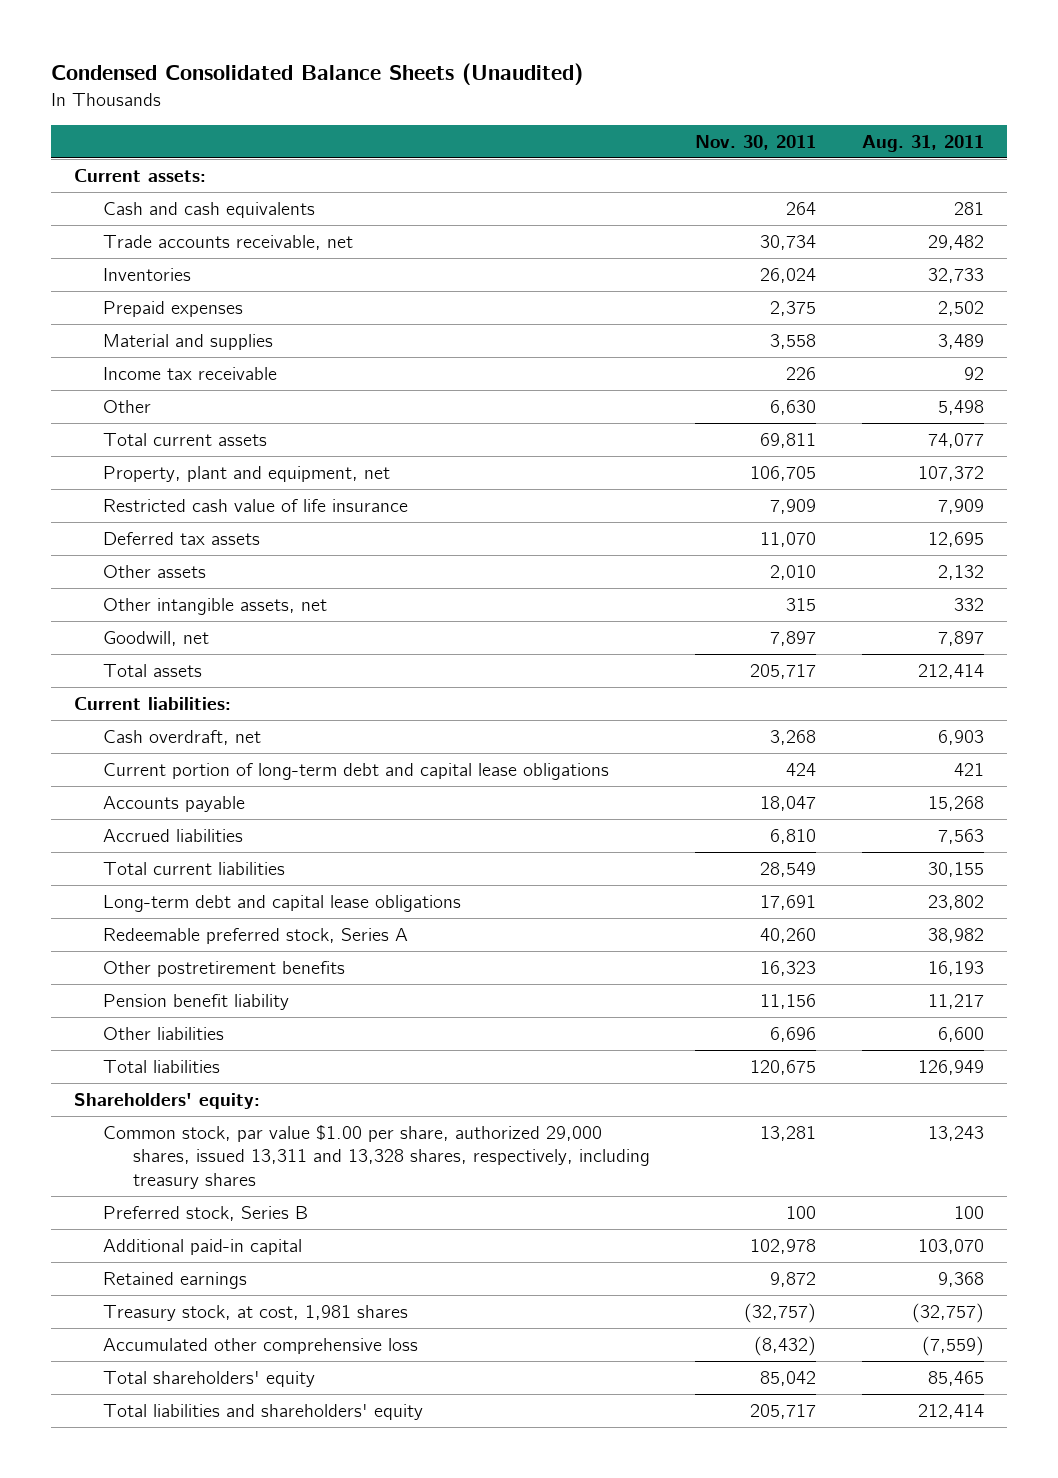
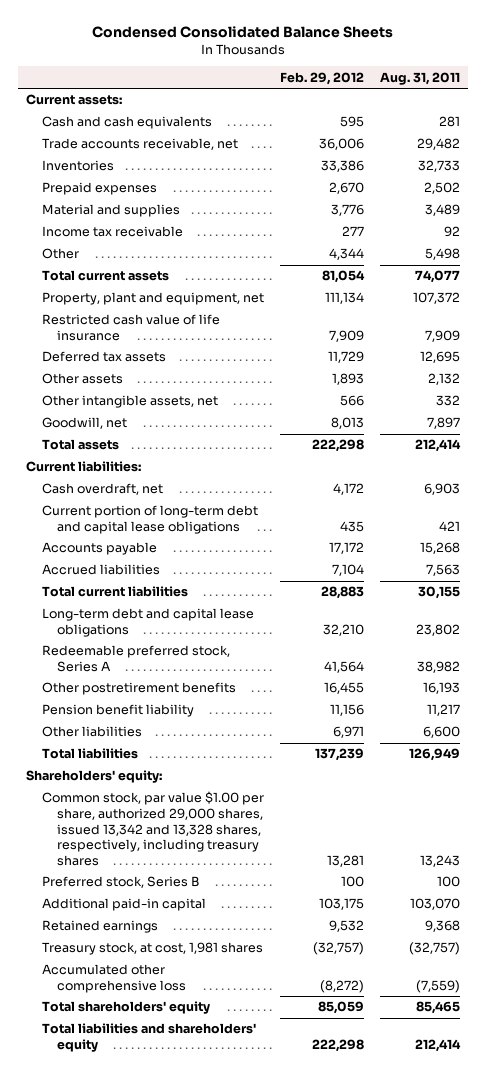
- Condensed Consolidated Balance Sheets (Unaudited)
+ Condensed Consolidated Balance Sheets
- | Nov. 30, 2011 | Aug. 31, 2011
+ | Feb. 29, 2012 | Aug. 31, 2011
- Common stock, par value $1.00 per share, authorized 29,000 shares, issued 13,311 and 13,328 shares, respectively, including treasury shares | 13,281 | 13,243
+ Common stock, par value $1.00 per share, authorized 29,000 shares, issued 13,342 and 13,328 shares, respectively, including treasury shares | 13,281 | 13,243

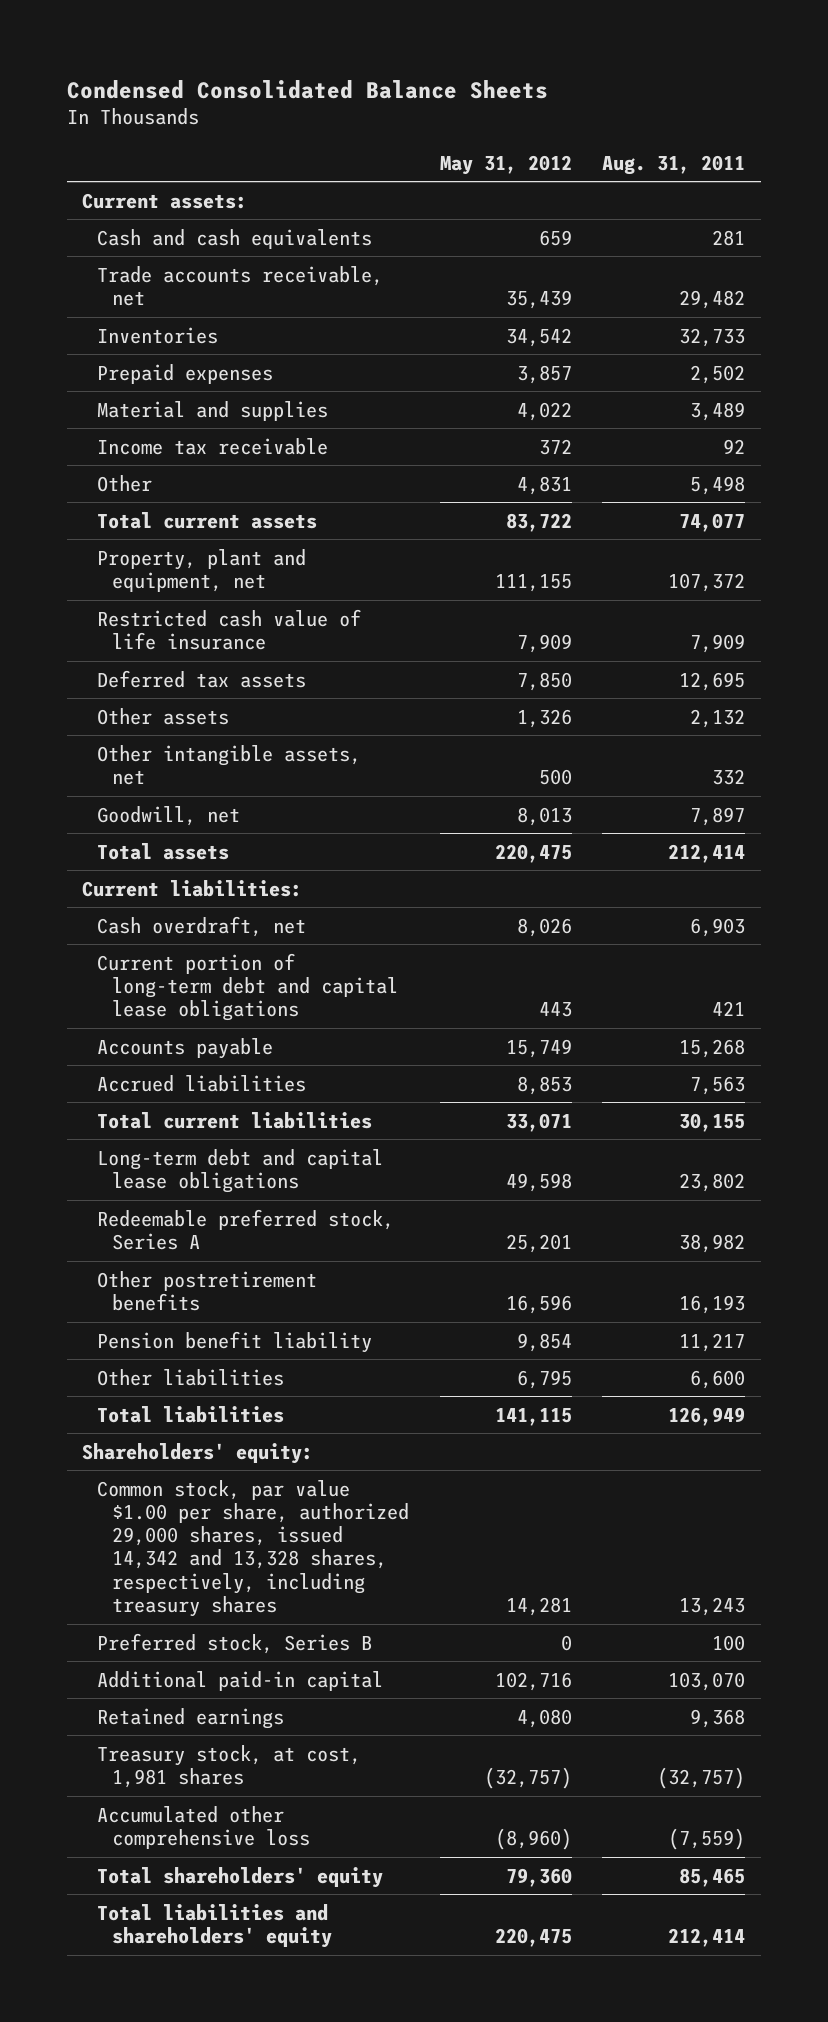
- | Feb. 29, 2012 | Aug. 31, 2011
+ | May 31, 2012 | Aug. 31, 2011
- Common stock, par value $1.00 per share, authorized 29,000 shares, issued 13,342 and 13,328 shares, respectively, including treasury shares | 13,281 | 13,243
+ Common stock, par value $1.00 per share, authorized 29,000 shares, issued 14,342 and 13,328 shares, respectively, including treasury shares | 14,281 | 13,243

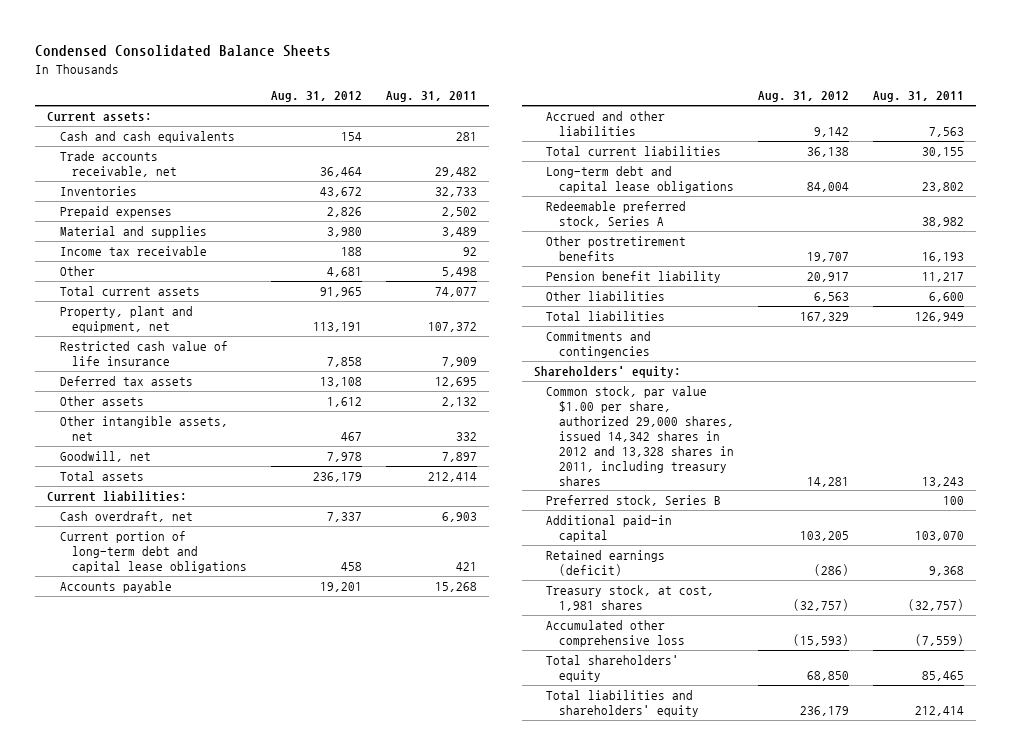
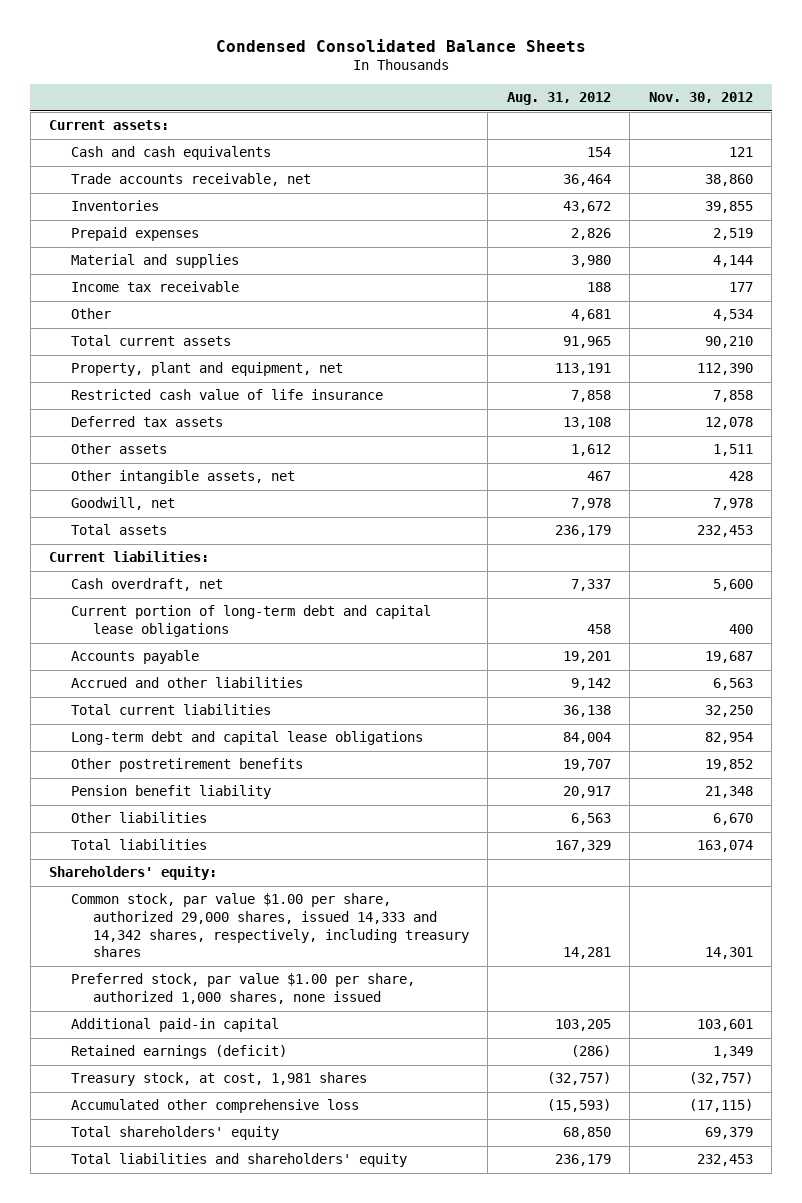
- | Aug. 31, 2012 | Aug. 31, 2011
+ | Aug. 31, 2012 | Nov. 30, 2012
- Redeemable preferred stock, Series A | | 38,982
- Commitments and contingencies
- Common stock, par value $1.00 per share, authorized 29,000 shares, issued 14,342 shares in 2012 and 13,328 shares in 2011, including treasury shares | 14,281 | 13,243
- Preferred stock, Series B | | 100
+ Common stock, par value $1.00 per share, authorized 29,000 shares, issued 14,333 and 14,342 shares, respectively, including treasury shares | 14,281 | 14,301
+ Preferred stock, par value $1.00 per share, authorized 1,000 shares, none issued

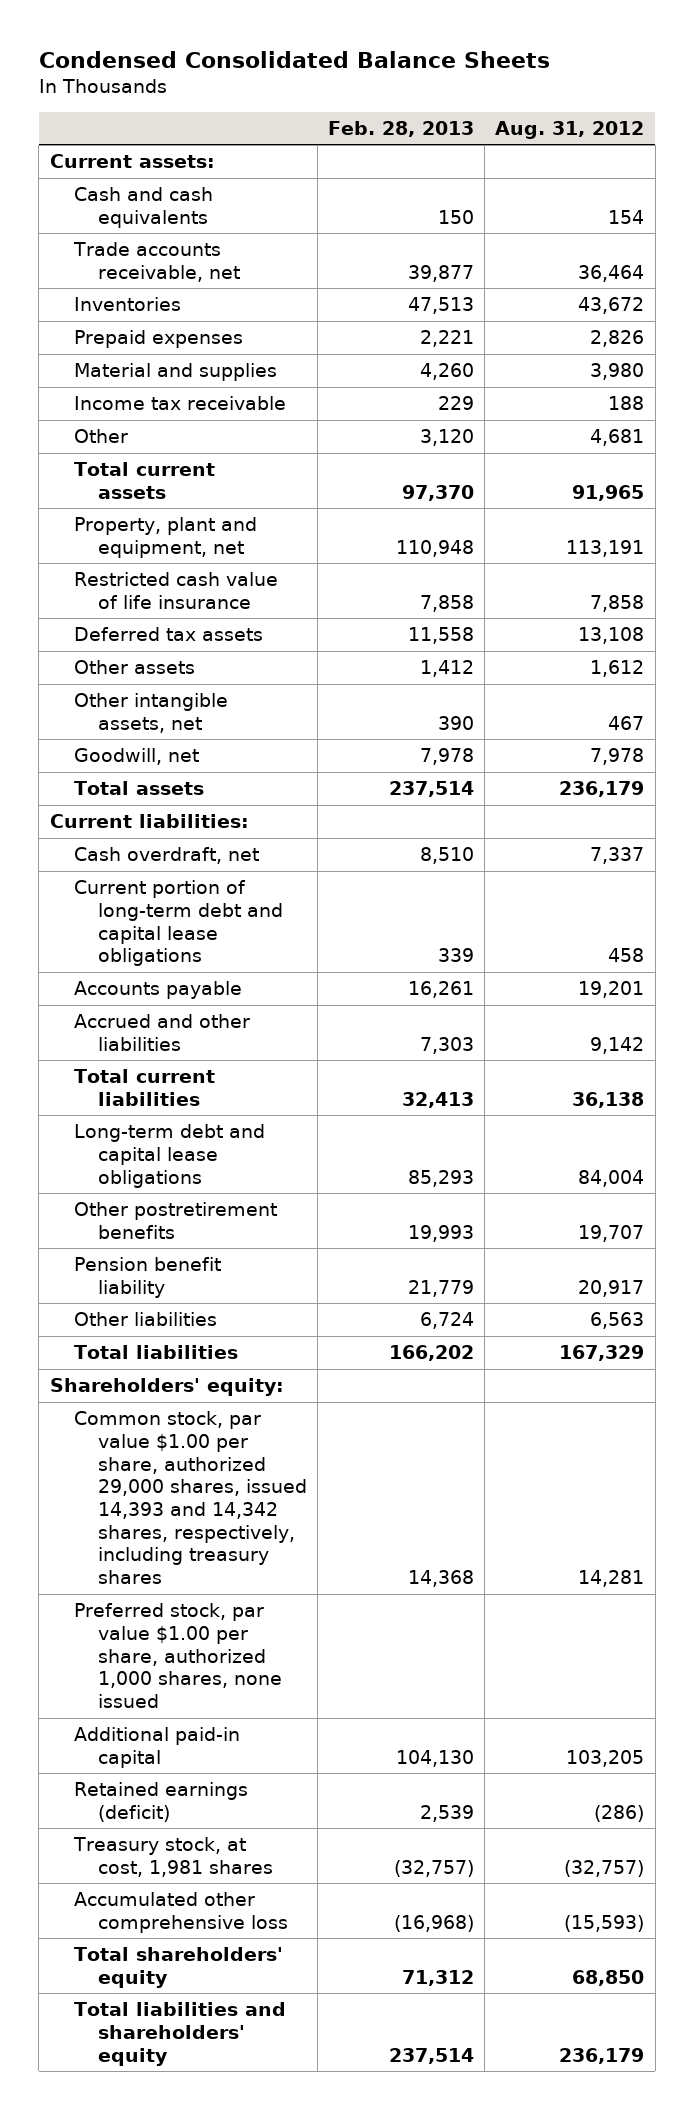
- | Aug. 31, 2012 | Nov. 30, 2012
+ | Feb. 28, 2013 | Aug. 31, 2012
- Common stock, par value $1.00 per share, authorized 29,000 shares, issued 14,333 and 14,342 shares, respectively, including treasury shares | 14,281 | 14,301
+ Common stock, par value $1.00 per share, authorized 29,000 shares, issued 14,393 and 14,342 shares, respectively, including treasury shares | 14,368 | 14,281

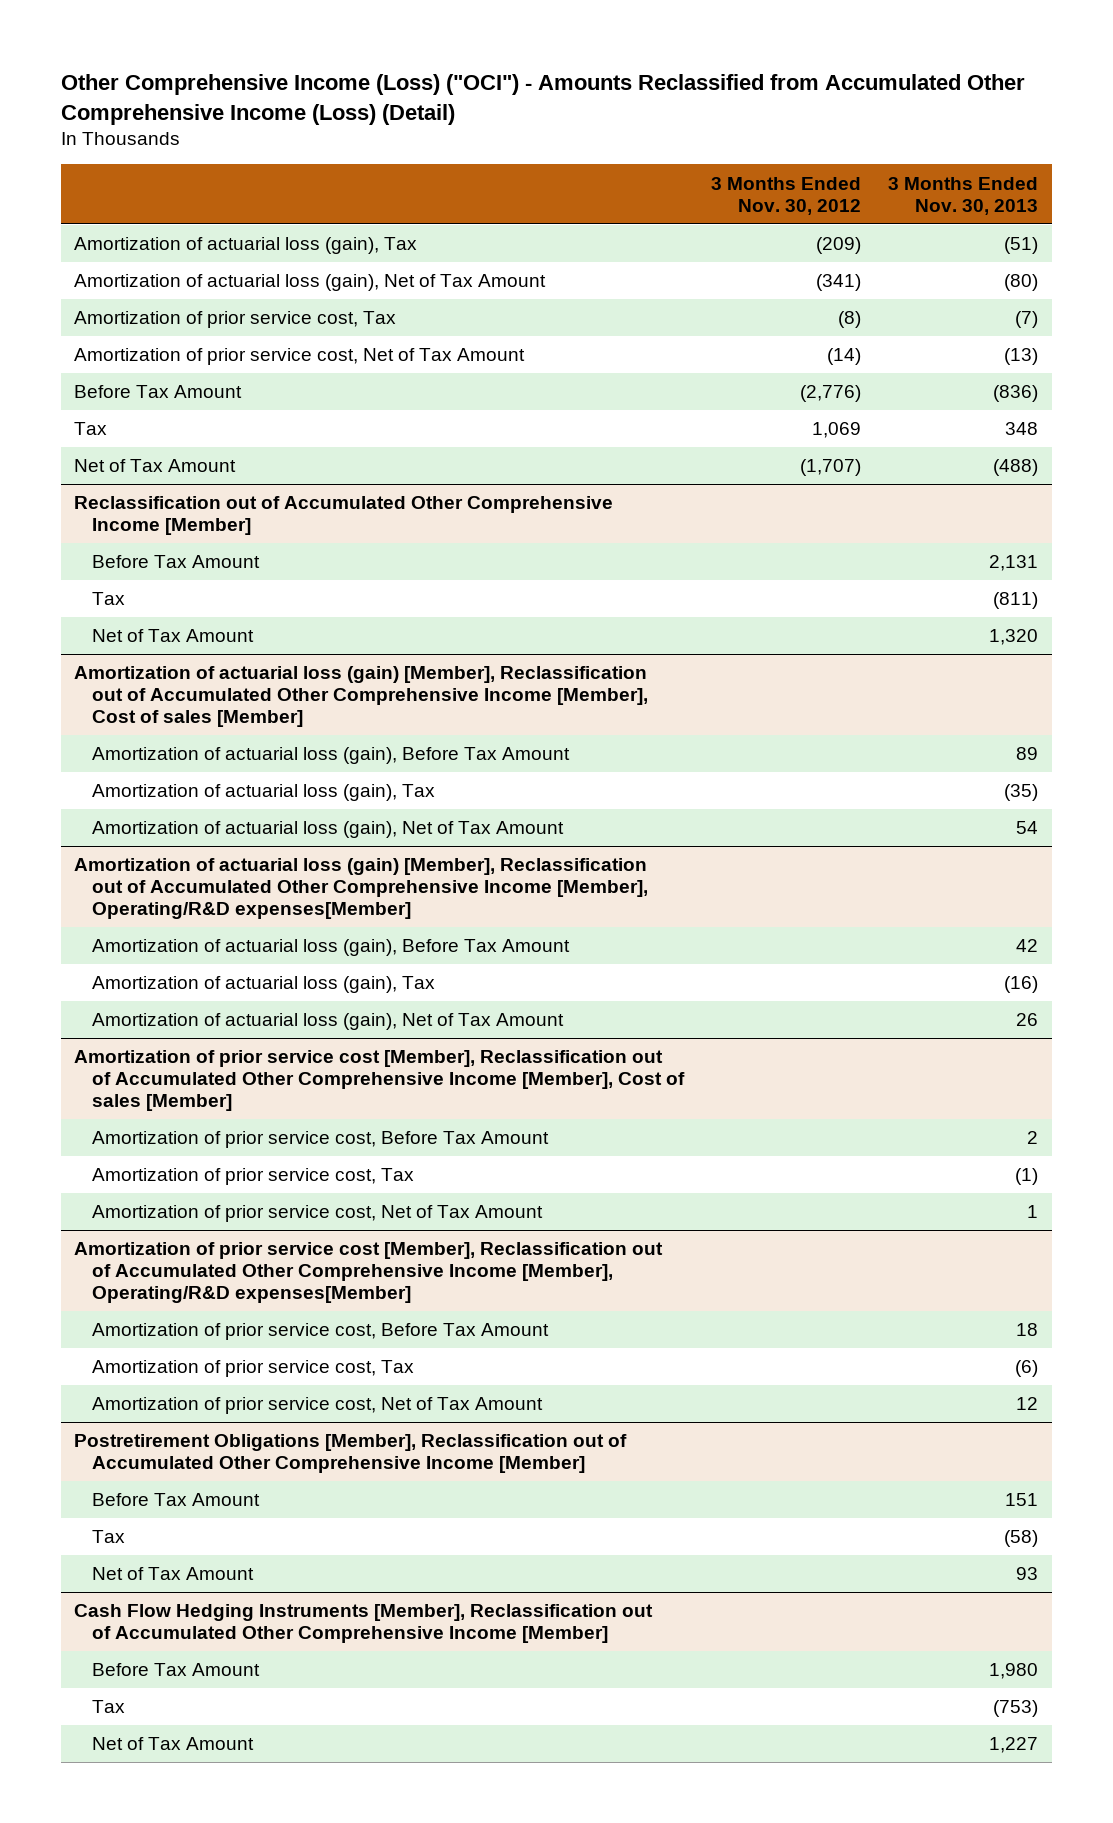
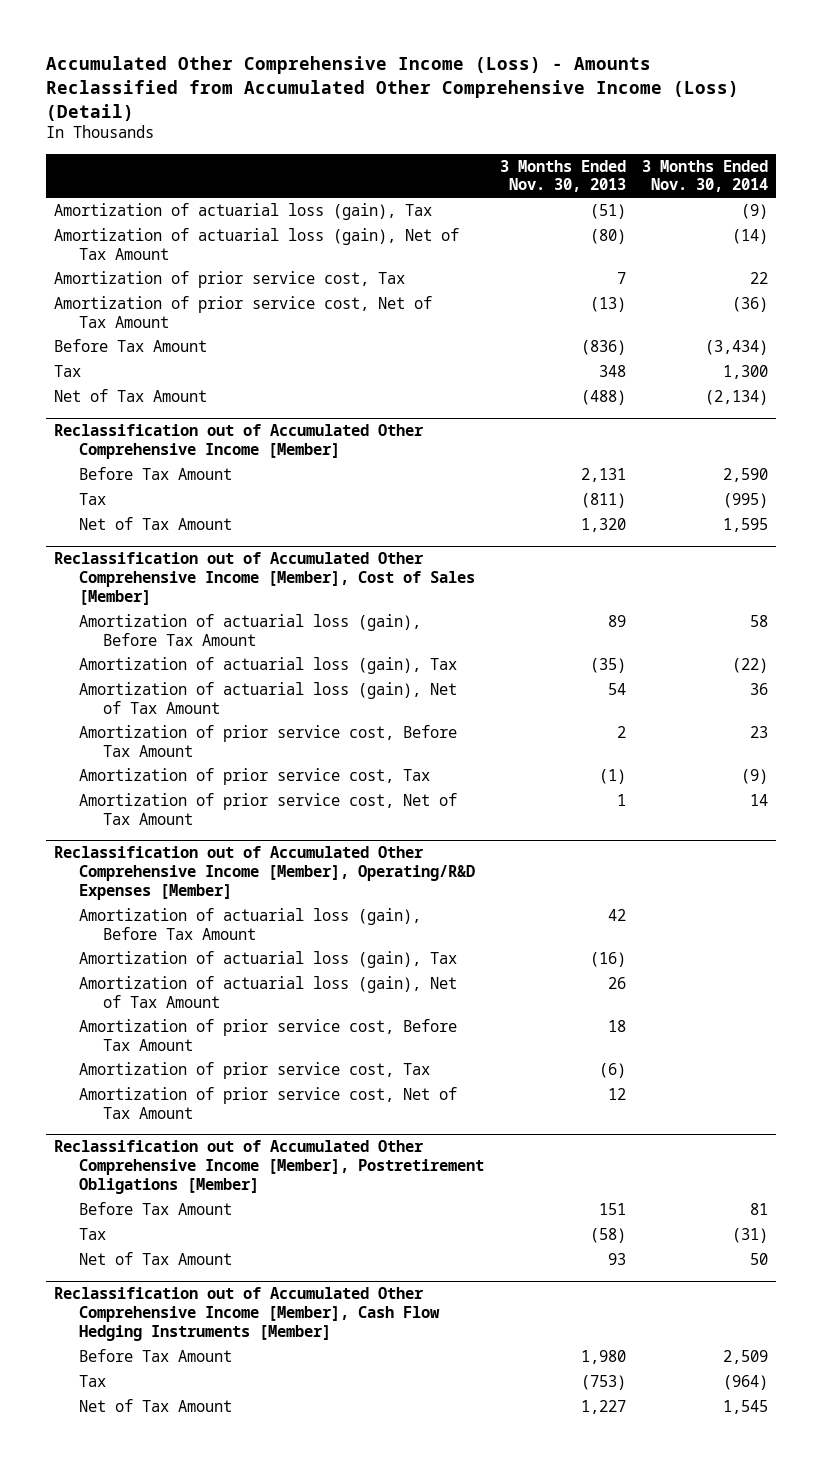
- Other Comprehensive Income (Loss) ("OCI") - Amounts Reclassified from Accumulated Other Comprehensive Income (Loss) (Detail)
+ Accumulated Other Comprehensive Income (Loss) - Amounts Reclassified from Accumulated Other Comprehensive Income (Loss) (Detail)
- | 3 Months Ended Nov. 30, 2012 | 3 Months Ended Nov. 30, 2013
+ | 3 Months Ended Nov. 30, 2013 | 3 Months Ended Nov. 30, 2014
- Amortization of prior service cost, Tax | (8) | (7)
+ Amortization of prior service cost, Tax | 7 | 22
- Amortization of actuarial loss (gain) [Member], Reclassification out of Accumulated Other Comprehensive Income [Member], Cost of sales [Member]
+ Reclassification out of Accumulated Other Comprehensive Income [Member], Cost of Sales [Member]
- Amortization of actuarial loss (gain) [Member], Reclassification out of Accumulated Other Comprehensive Income [Member], Operating/R&D expenses[Member]
- Amortization of actuarial loss (gain), Before Tax Amount | | 42
- Amortization of actuarial loss (gain), Tax | | (16)
- Amortization of actuarial loss (gain), Net of Tax Amount | | 26
- Amortization of prior service cost [Member], Reclassification out of Accumulated Other Comprehensive Income [Member], Cost of sales [Member]
- Amortization of prior service cost [Member], Reclassification out of Accumulated Other Comprehensive Income [Member], Operating/R&D expenses[Member]
+ Reclassification out of Accumulated Other Comprehensive Income [Member], Operating/R&D Expenses [Member]
+ Amortization of actuarial loss (gain), Before Tax Amount | 42 |
+ Amortization of actuarial loss (gain), Tax | (16) |
+ Amortization of actuarial loss (gain), Net of Tax Amount | 26 |
- Postretirement Obligations [Member], Reclassification out of Accumulated Other Comprehensive Income [Member]
+ Reclassification out of Accumulated Other Comprehensive Income [Member], Postretirement Obligations [Member]
- Cash Flow Hedging Instruments [Member], Reclassification out of Accumulated Other Comprehensive Income [Member]
+ Reclassification out of Accumulated Other Comprehensive Income [Member], Cash Flow Hedging Instruments [Member]

